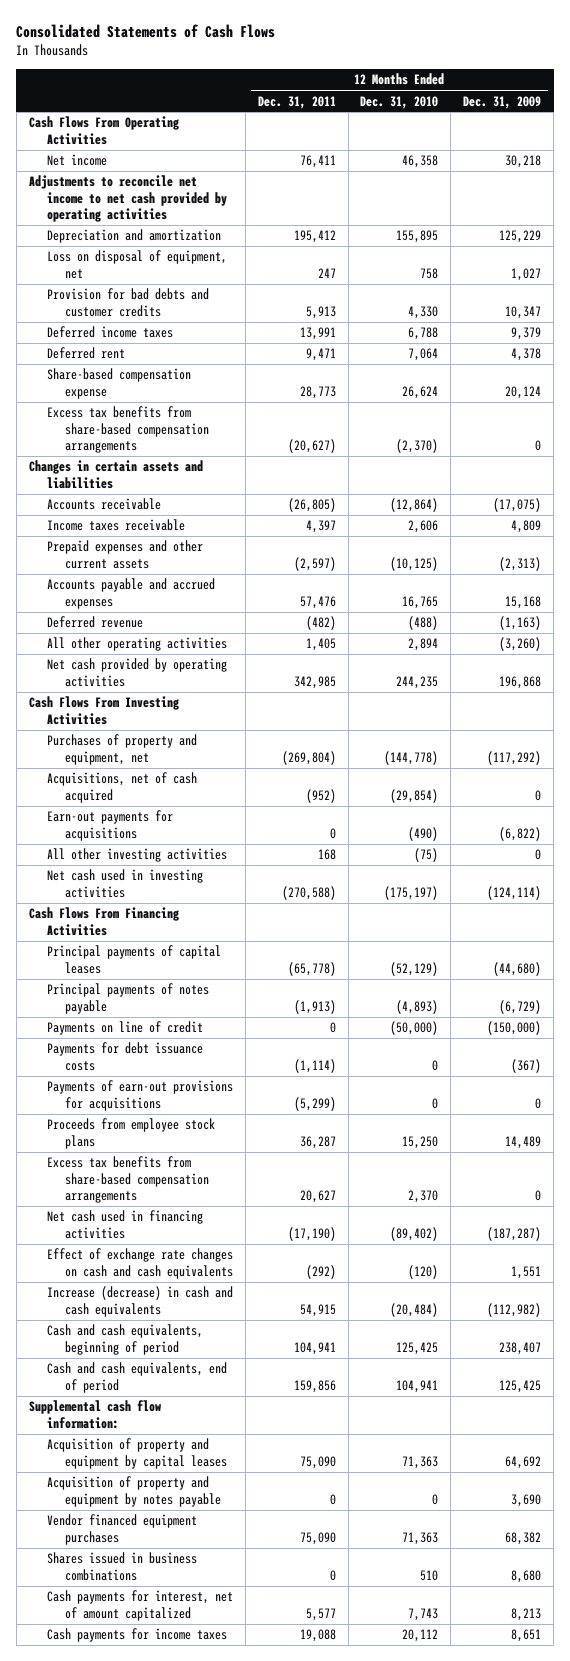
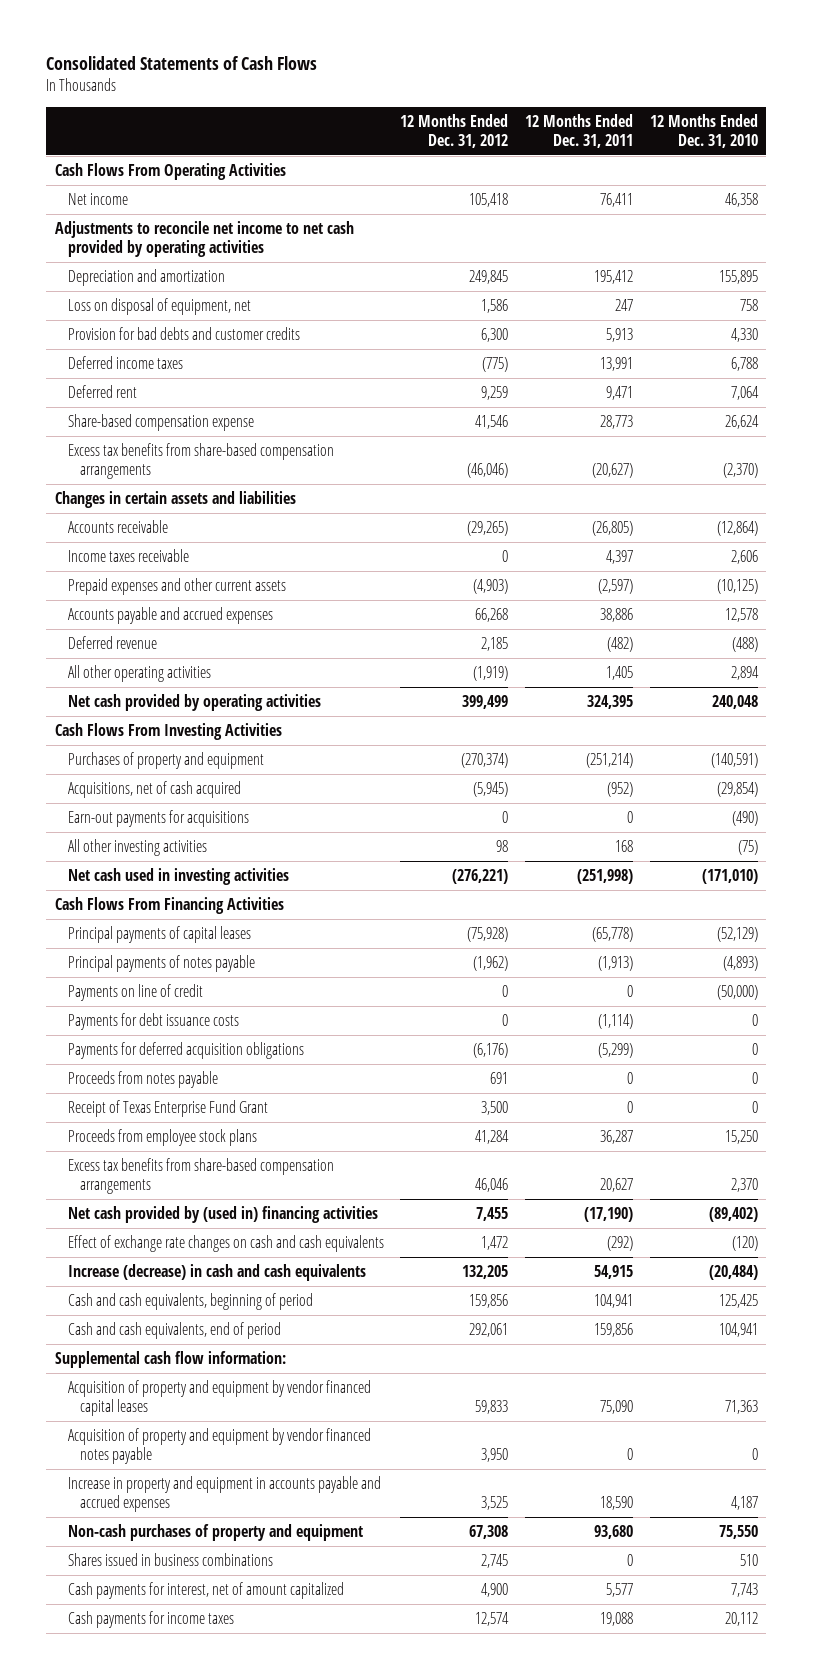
- | 12 Months Ended Dec. 31, 2011 | 12 Months Ended Dec. 31, 2010 | 12 Months Ended Dec. 31, 2009
+ | 12 Months Ended Dec. 31, 2012 | 12 Months Ended Dec. 31, 2011 | 12 Months Ended Dec. 31, 2010
- Accounts payable and accrued expenses | 57,476 | 16,765 | 15,168
+ Accounts payable and accrued expenses | 66,268 | 38,886 | 12,578
- Net cash provided by operating activities | 342,985 | 244,235 | 196,868
+ Net cash provided by operating activities | 399,499 | 324,395 | 240,048
- Purchases of property and equipment, net | (269,804) | (144,778) | (117,292)
+ Purchases of property and equipment | (270,374) | (251,214) | (140,591)
- Net cash used in investing activities | (270,588) | (175,197) | (124,114)
+ Net cash used in investing activities | (276,221) | (251,998) | (171,010)
- Payments of earn-out provisions for acquisitions | (5,299) | 0 | 0
+ Payments for deferred acquisition obligations | (6,176) | (5,299) | 0
+ Proceeds from notes payable | 691 | 0 | 0
+ Receipt of Texas Enterprise Fund Grant | 3,500 | 0 | 0
- Net cash used in financing activities | (17,190) | (89,402) | (187,287)
+ Net cash provided by (used in) financing activities | 7,455 | (17,190) | (89,402)
- Acquisition of property and equipment by capital leases | 75,090 | 71,363 | 64,692
- Acquisition of property and equipment by notes payable | 0 | 0 | 3,690
- Vendor financed equipment purchases | 75,090 | 71,363 | 68,382
+ Acquisition of property and equipment by vendor financed capital leases | 59,833 | 75,090 | 71,363
+ Acquisition of property and equipment by vendor financed notes payable | 3,950 | 0 | 0
+ Increase in property and equipment in accounts payable and accrued expenses | 3,525 | 18,590 | 4,187
+ Non-cash purchases of property and equipment | 67,308 | 93,680 | 75,550

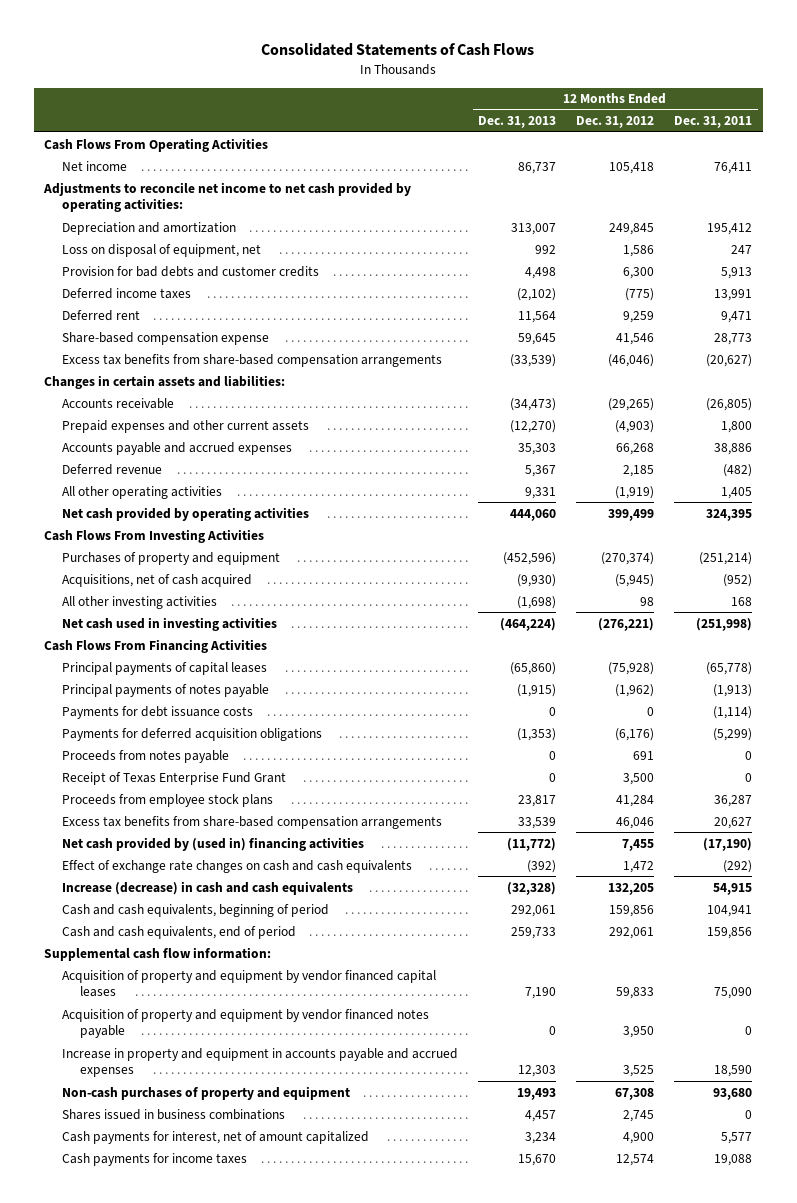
- | 12 Months Ended Dec. 31, 2012 | 12 Months Ended Dec. 31, 2011 | 12 Months Ended Dec. 31, 2010
+ | 12 Months Ended Dec. 31, 2013 | 12 Months Ended Dec. 31, 2012 | 12 Months Ended Dec. 31, 2011
- Adjustments to reconcile net income to net cash provided by operating activities
+ Adjustments to reconcile net income to net cash provided by operating activities:
- Changes in certain assets and liabilities
+ Changes in certain assets and liabilities:
- Income taxes receivable | 0 | 4,397 | 2,606
- Prepaid expenses and other current assets | (4,903) | (2,597) | (10,125)
+ Prepaid expenses and other current assets | (12,270) | (4,903) | 1,800
- Earn-out payments for acquisitions | 0 | 0 | (490)
- Payments on line of credit | 0 | 0 | (50,000)

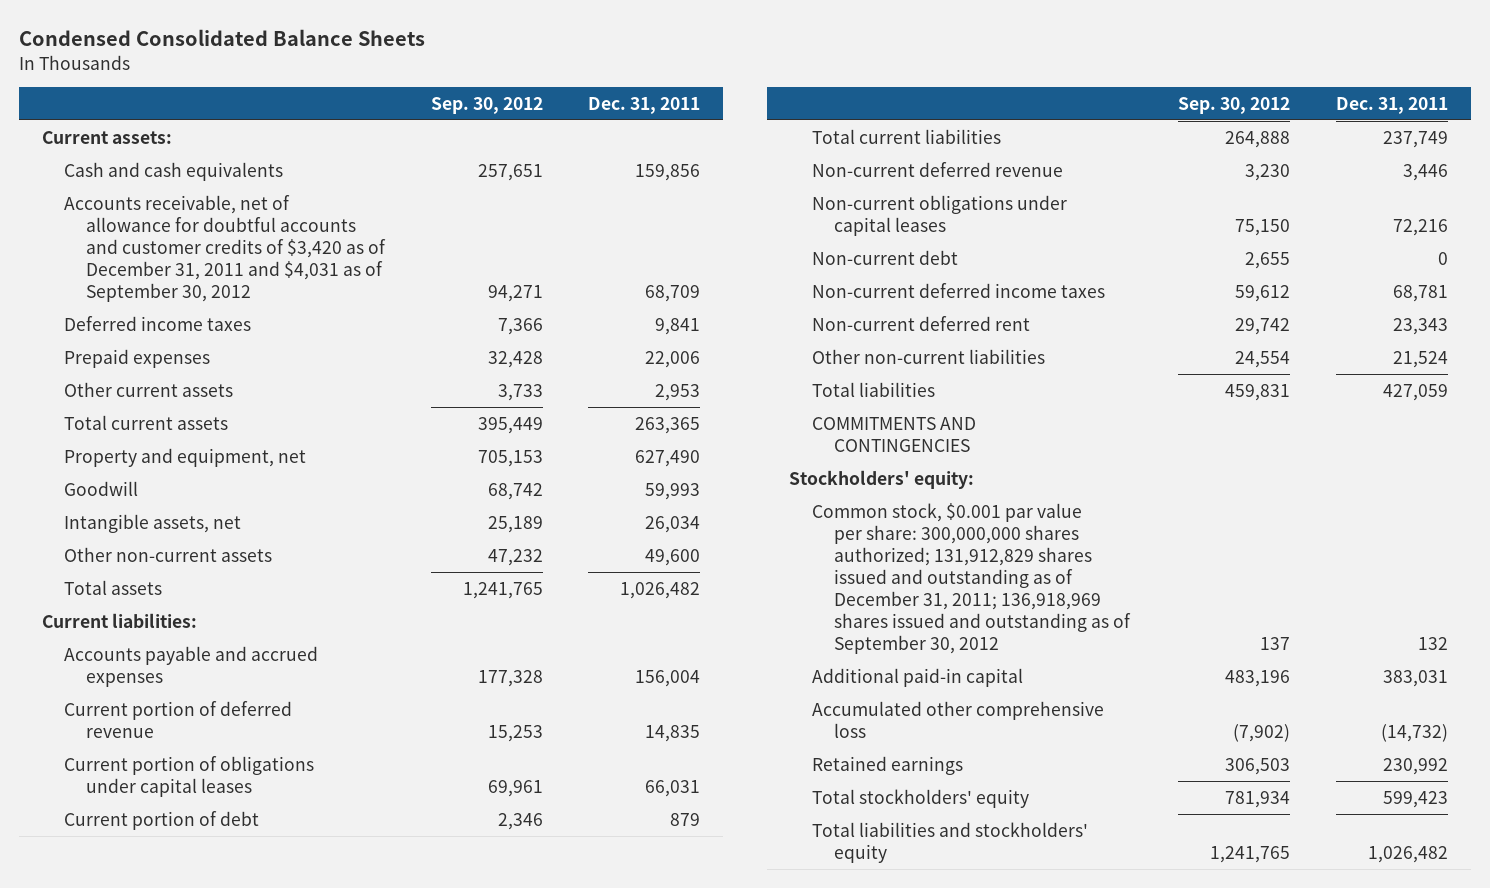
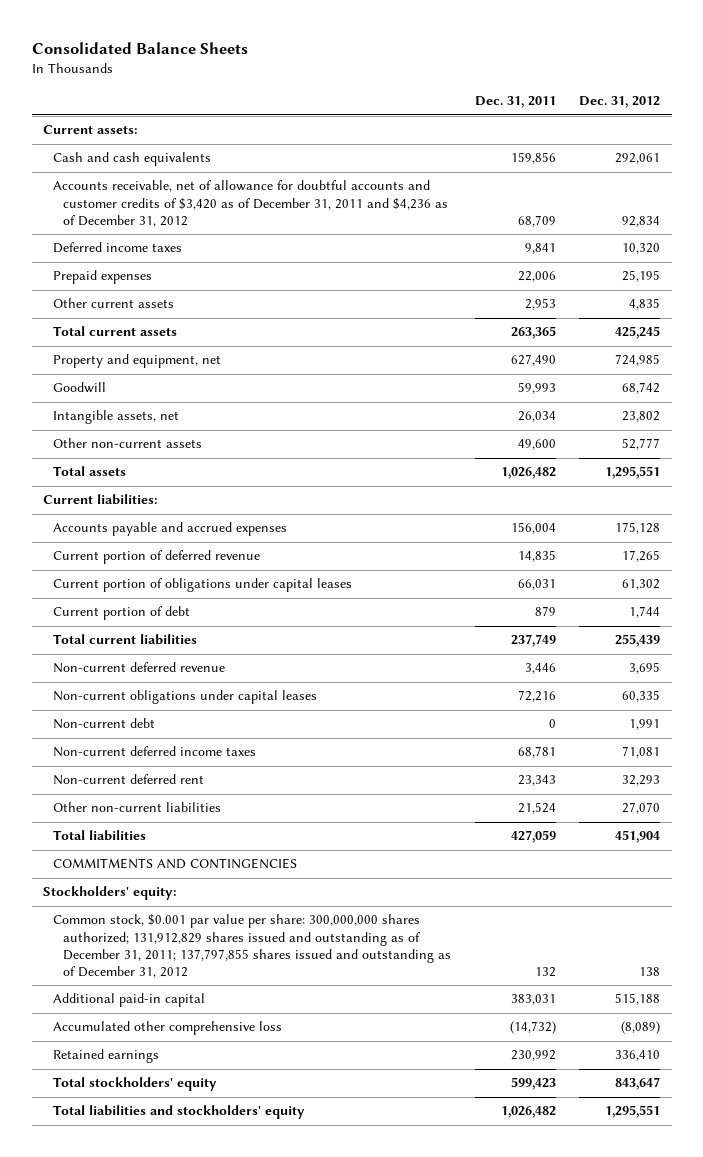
- Condensed Consolidated Balance Sheets
+ Consolidated Balance Sheets
- | Sep. 30, 2012 | Dec. 31, 2011
+ | Dec. 31, 2011 | Dec. 31, 2012
- Accounts receivable, net of allowance for doubtful accounts and customer credits of $3,420 as of December 31, 2011 and $4,031 as of September 30, 2012 | 94,271 | 68,709
+ Accounts receivable, net of allowance for doubtful accounts and customer credits of $3,420 as of December 31, 2011 and $4,236 as of December 31, 2012 | 68,709 | 92,834
- Common stock, $0.001 par value per share: 300,000,000 shares authorized; 131,912,829 shares issued and outstanding as of December 31, 2011; 136,918,969 shares issued and outstanding as of September 30, 2012 | 137 | 132
+ Common stock, $0.001 par value per share: 300,000,000 shares authorized; 131,912,829 shares issued and outstanding as of December 31, 2011; 137,797,855 shares issued and outstanding as of December 31, 2012 | 132 | 138

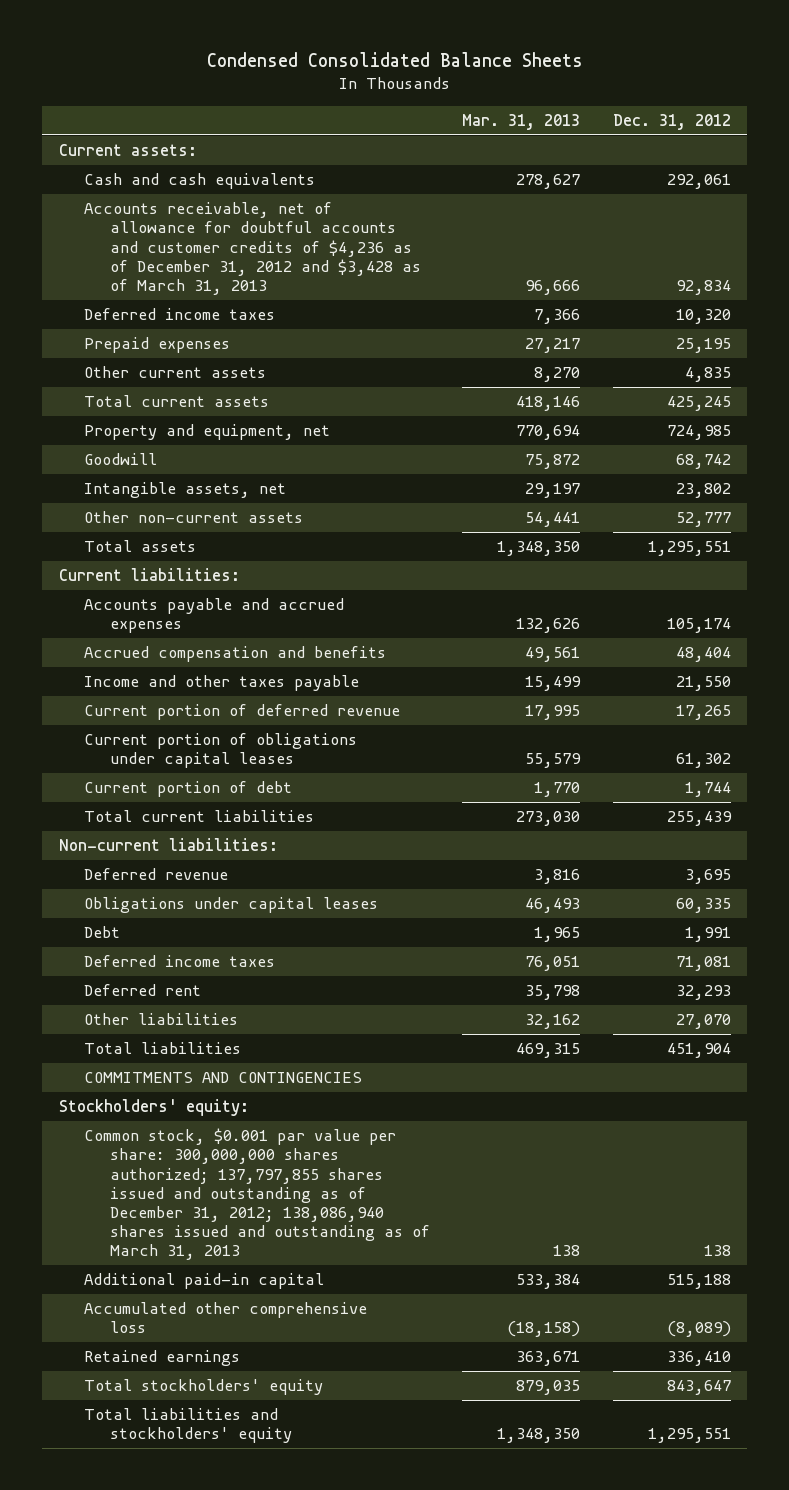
- Consolidated Balance Sheets
+ Condensed Consolidated Balance Sheets
- | Dec. 31, 2011 | Dec. 31, 2012
+ | Mar. 31, 2013 | Dec. 31, 2012
- Accounts receivable, net of allowance for doubtful accounts and customer credits of $3,420 as of December 31, 2011 and $4,236 as of December 31, 2012 | 68,709 | 92,834
+ Accounts receivable, net of allowance for doubtful accounts and customer credits of $4,236 as of December 31, 2012 and $3,428 as of March 31, 2013 | 96,666 | 92,834
- Accounts payable and accrued expenses | 156,004 | 175,128
+ Accounts payable and accrued expenses | 132,626 | 105,174
+ Accrued compensation and benefits | 49,561 | 48,404
+ Income and other taxes payable | 15,499 | 21,550
- Non-current deferred revenue | 3,446 | 3,695
- Non-current obligations under capital leases | 72,216 | 60,335
- Non-current debt | 0 | 1,991
- Non-current deferred income taxes | 68,781 | 71,081
- Non-current deferred rent | 23,343 | 32,293
- Other non-current liabilities | 21,524 | 27,070
+ Non-current liabilities:
+ Deferred revenue | 3,816 | 3,695
+ Obligations under capital leases | 46,493 | 60,335
+ Debt | 1,965 | 1,991
+ Deferred income taxes | 76,051 | 71,081
+ Deferred rent | 35,798 | 32,293
+ Other liabilities | 32,162 | 27,070
- Common stock, $0.001 par value per share: 300,000,000 shares authorized; 131,912,829 shares issued and outstanding as of December 31, 2011; 137,797,855 shares issued and outstanding as of December 31, 2012 | 132 | 138
+ Common stock, $0.001 par value per share: 300,000,000 shares authorized; 137,797,855 shares issued and outstanding as of December 31, 2012; 138,086,940 shares issued and outstanding as of March 31, 2013 | 138 | 138

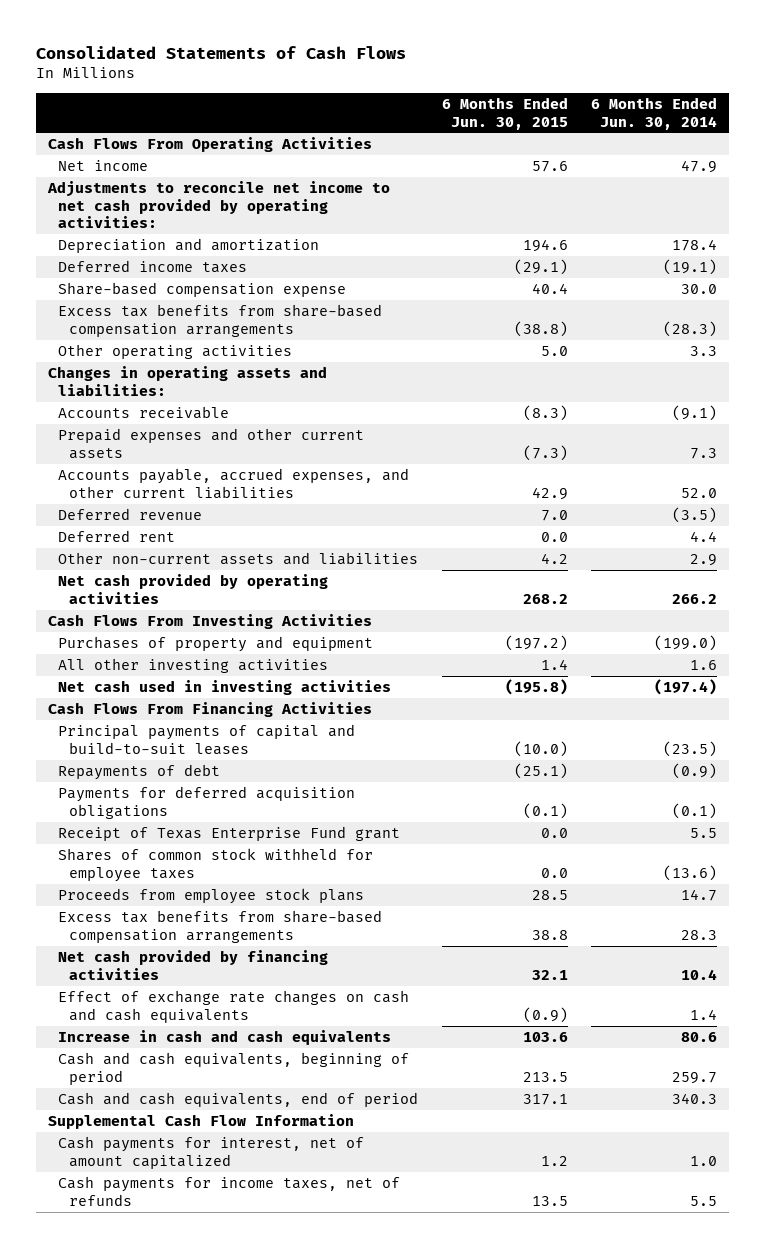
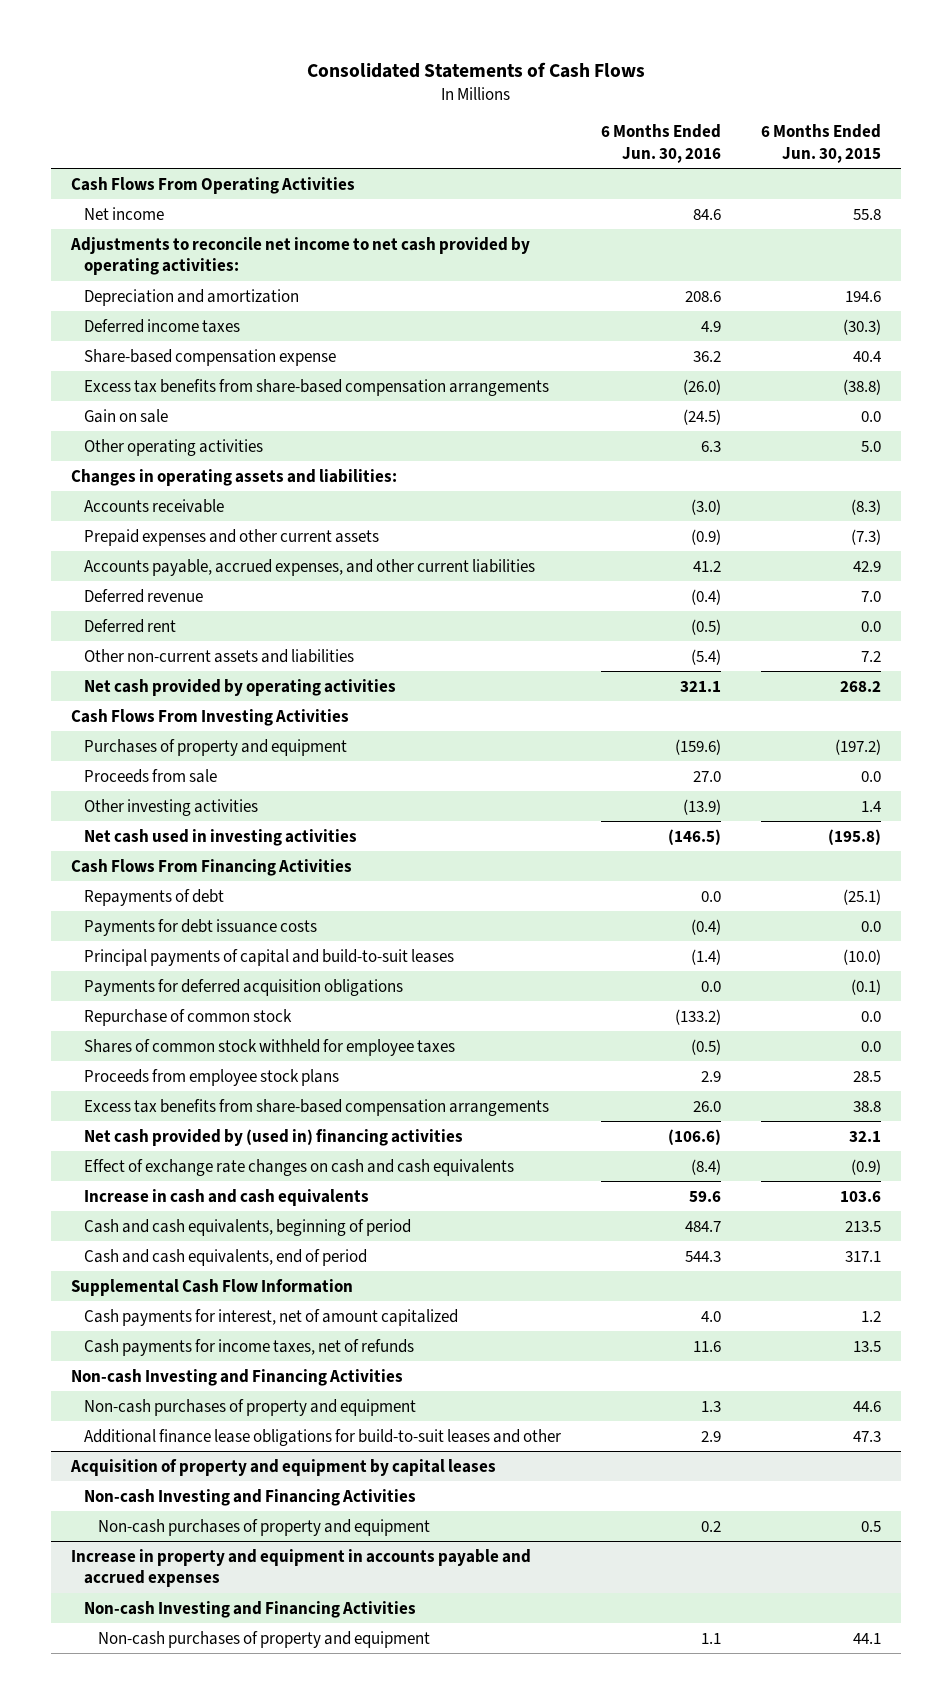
- | 6 Months Ended Jun. 30, 2015 | 6 Months Ended Jun. 30, 2014
+ | 6 Months Ended Jun. 30, 2016 | 6 Months Ended Jun. 30, 2015
- Net income | 57.6 | 47.9
+ Net income | 84.6 | 55.8
- Deferred income taxes | (29.1) | (19.1)
+ Deferred income taxes | 4.9 | (30.3)
+ Gain on sale | (24.5) | 0.0
- Other non-current assets and liabilities | 4.2 | 2.9
+ Other non-current assets and liabilities | (5.4) | 7.2
- All other investing activities | 1.4 | 1.6
+ Proceeds from sale | 27.0 | 0.0
+ Other investing activities | (13.9) | 1.4
+ Payments for debt issuance costs | (0.4) | 0.0
moved down: Principal payments of capital and build-to-suit leases | (1.4) | (10.0)
- Receipt of Texas Enterprise Fund grant | 0.0 | 5.5
+ Repurchase of common stock | (133.2) | 0.0
- Net cash provided by financing activities | 32.1 | 10.4
+ Net cash provided by (used in) financing activities | (106.6) | 32.1
+ Non-cash Investing and Financing Activities
+ Non-cash purchases of property and equipment | 1.3 | 44.6
+ Additional finance lease obligations for build-to-suit leases and other | 2.9 | 47.3
+ Acquisition of property and equipment by capital leases
+ Non-cash Investing and Financing Activities
+ Non-cash purchases of property and equipment | 0.2 | 0.5
+ Increase in property and equipment in accounts payable and accrued expenses
+ Non-cash Investing and Financing Activities
+ Non-cash purchases of property and equipment | 1.1 | 44.1

